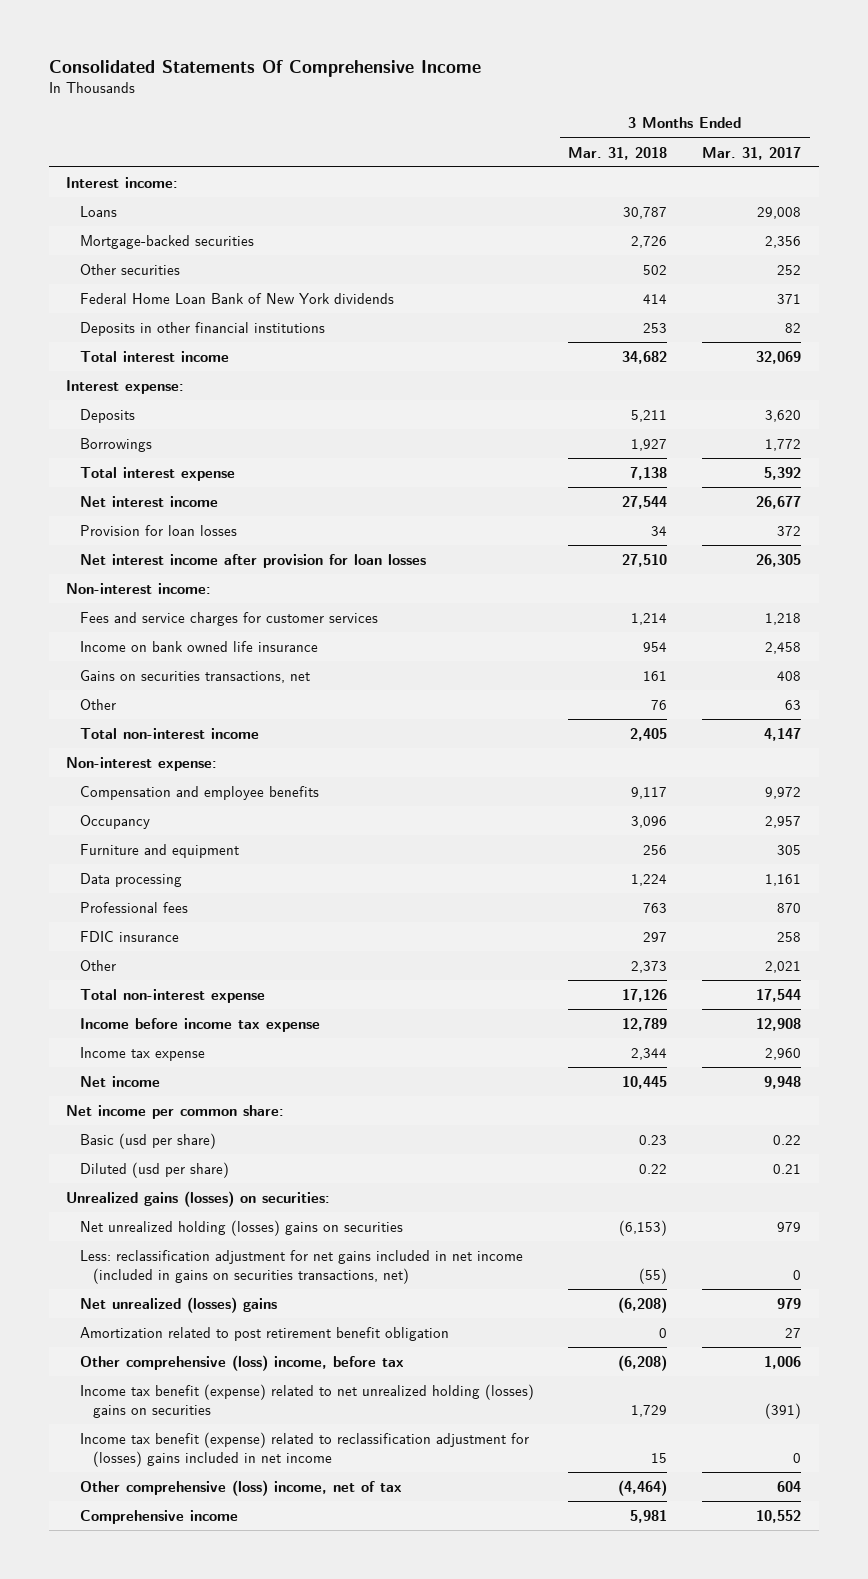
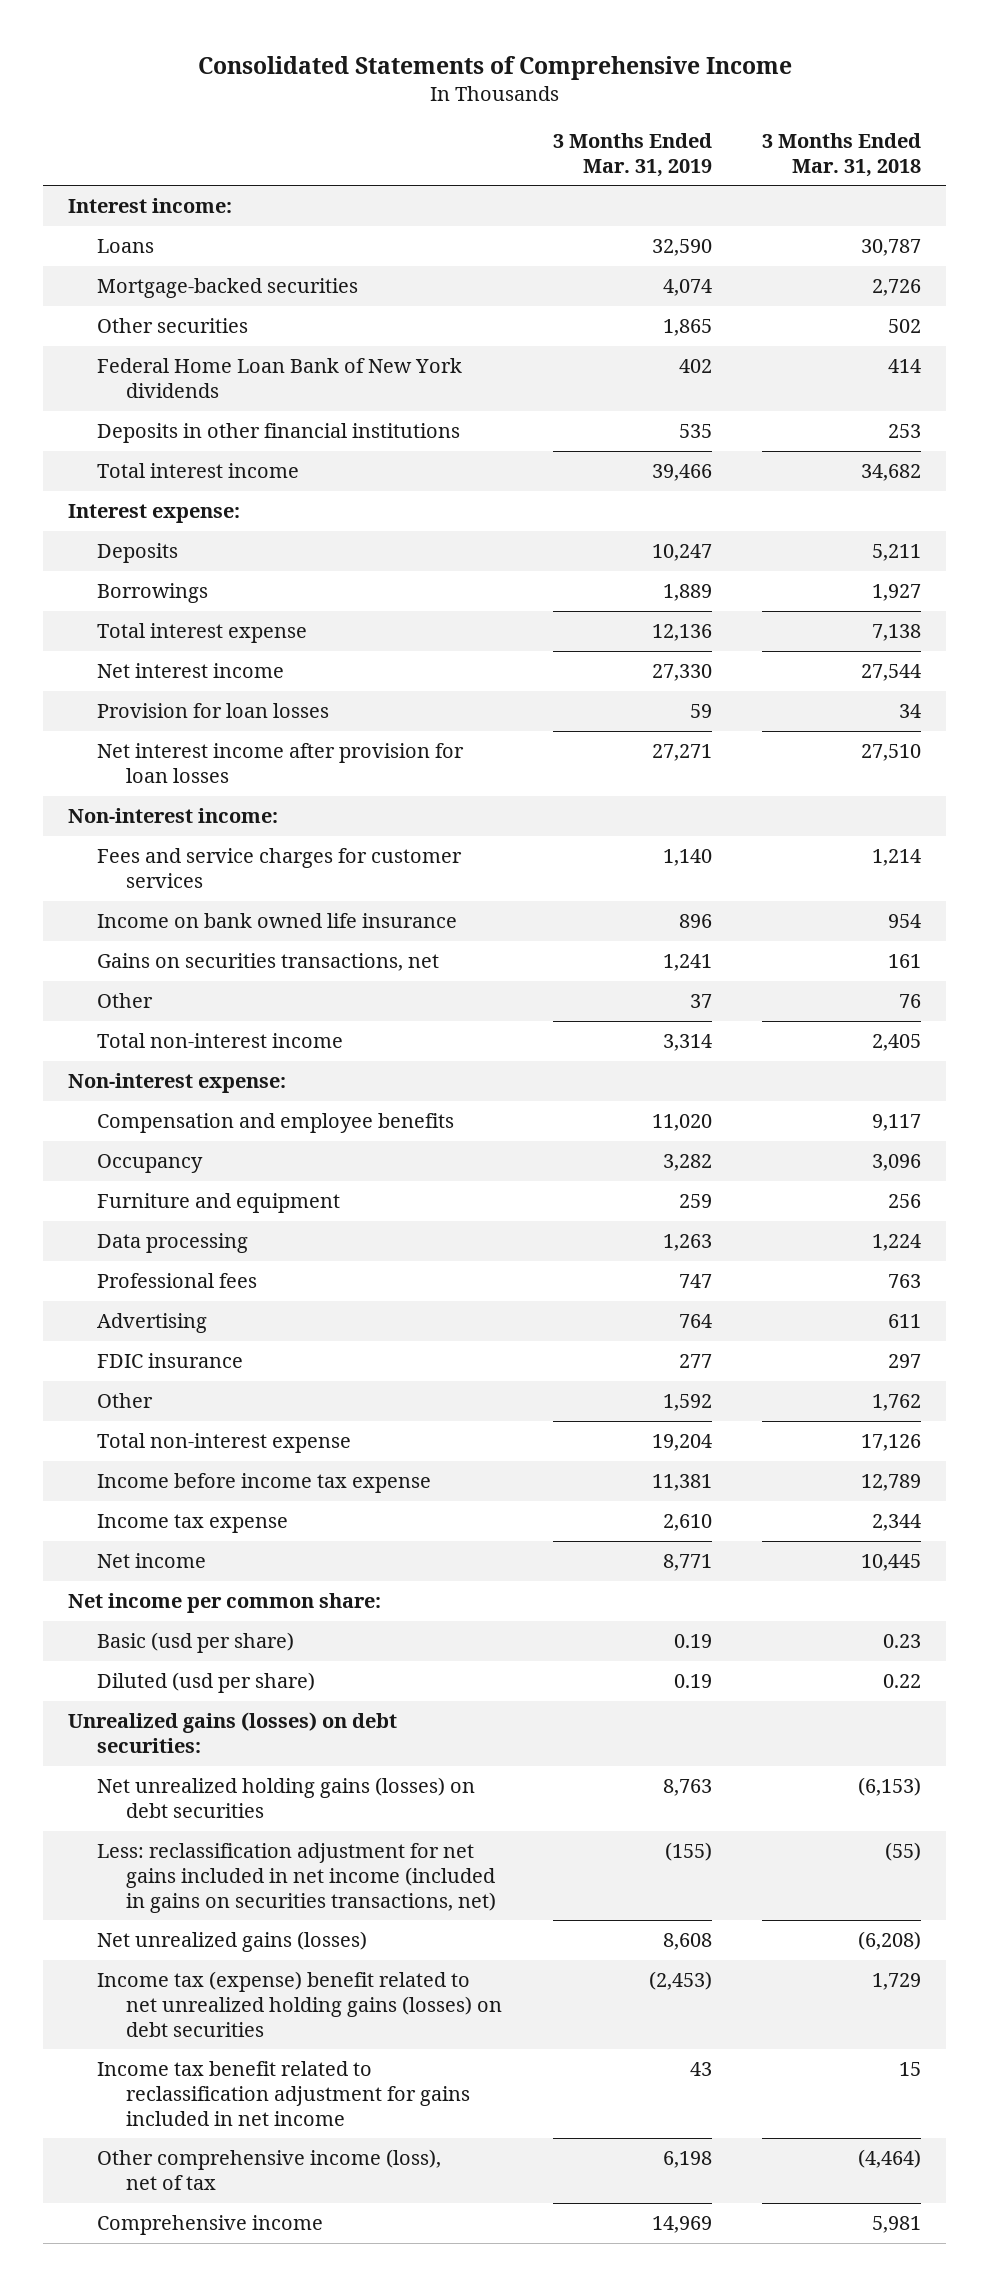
- Consolidated Statements Of Comprehensive Income
+ Consolidated Statements of Comprehensive Income
- | 3 Months Ended Mar. 31, 2018 | 3 Months Ended Mar. 31, 2017
+ | 3 Months Ended Mar. 31, 2019 | 3 Months Ended Mar. 31, 2018
+ Advertising | 764 | 611
- Other | 2,373 | 2,021
+ Other | 1,592 | 1,762
- Unrealized gains (losses) on securities:
- Net unrealized holding (losses) gains on securities | (6,153) | 979
+ Unrealized gains (losses) on debt securities:
+ Net unrealized holding gains (losses) on debt securities | 8,763 | (6,153)
- Net unrealized (losses) gains | (6,208) | 979
- Amortization related to post retirement benefit obligation | 0 | 27
- Other comprehensive (loss) income, before tax | (6,208) | 1,006
- Income tax benefit (expense) related to net unrealized holding (losses) gains on securities | 1,729 | (391)
- Income tax benefit (expense) related to reclassification adjustment for (losses) gains included in net income | 15 | 0
- Other comprehensive (loss) income, net of tax | (4,464) | 604
+ Net unrealized gains (losses) | 8,608 | (6,208)
+ Income tax (expense) benefit related to net unrealized holding gains (losses) on debt securities | (2,453) | 1,729
+ Income tax benefit related to reclassification adjustment for gains included in net income | 43 | 15
+ Other comprehensive income (loss), net of tax | 6,198 | (4,464)

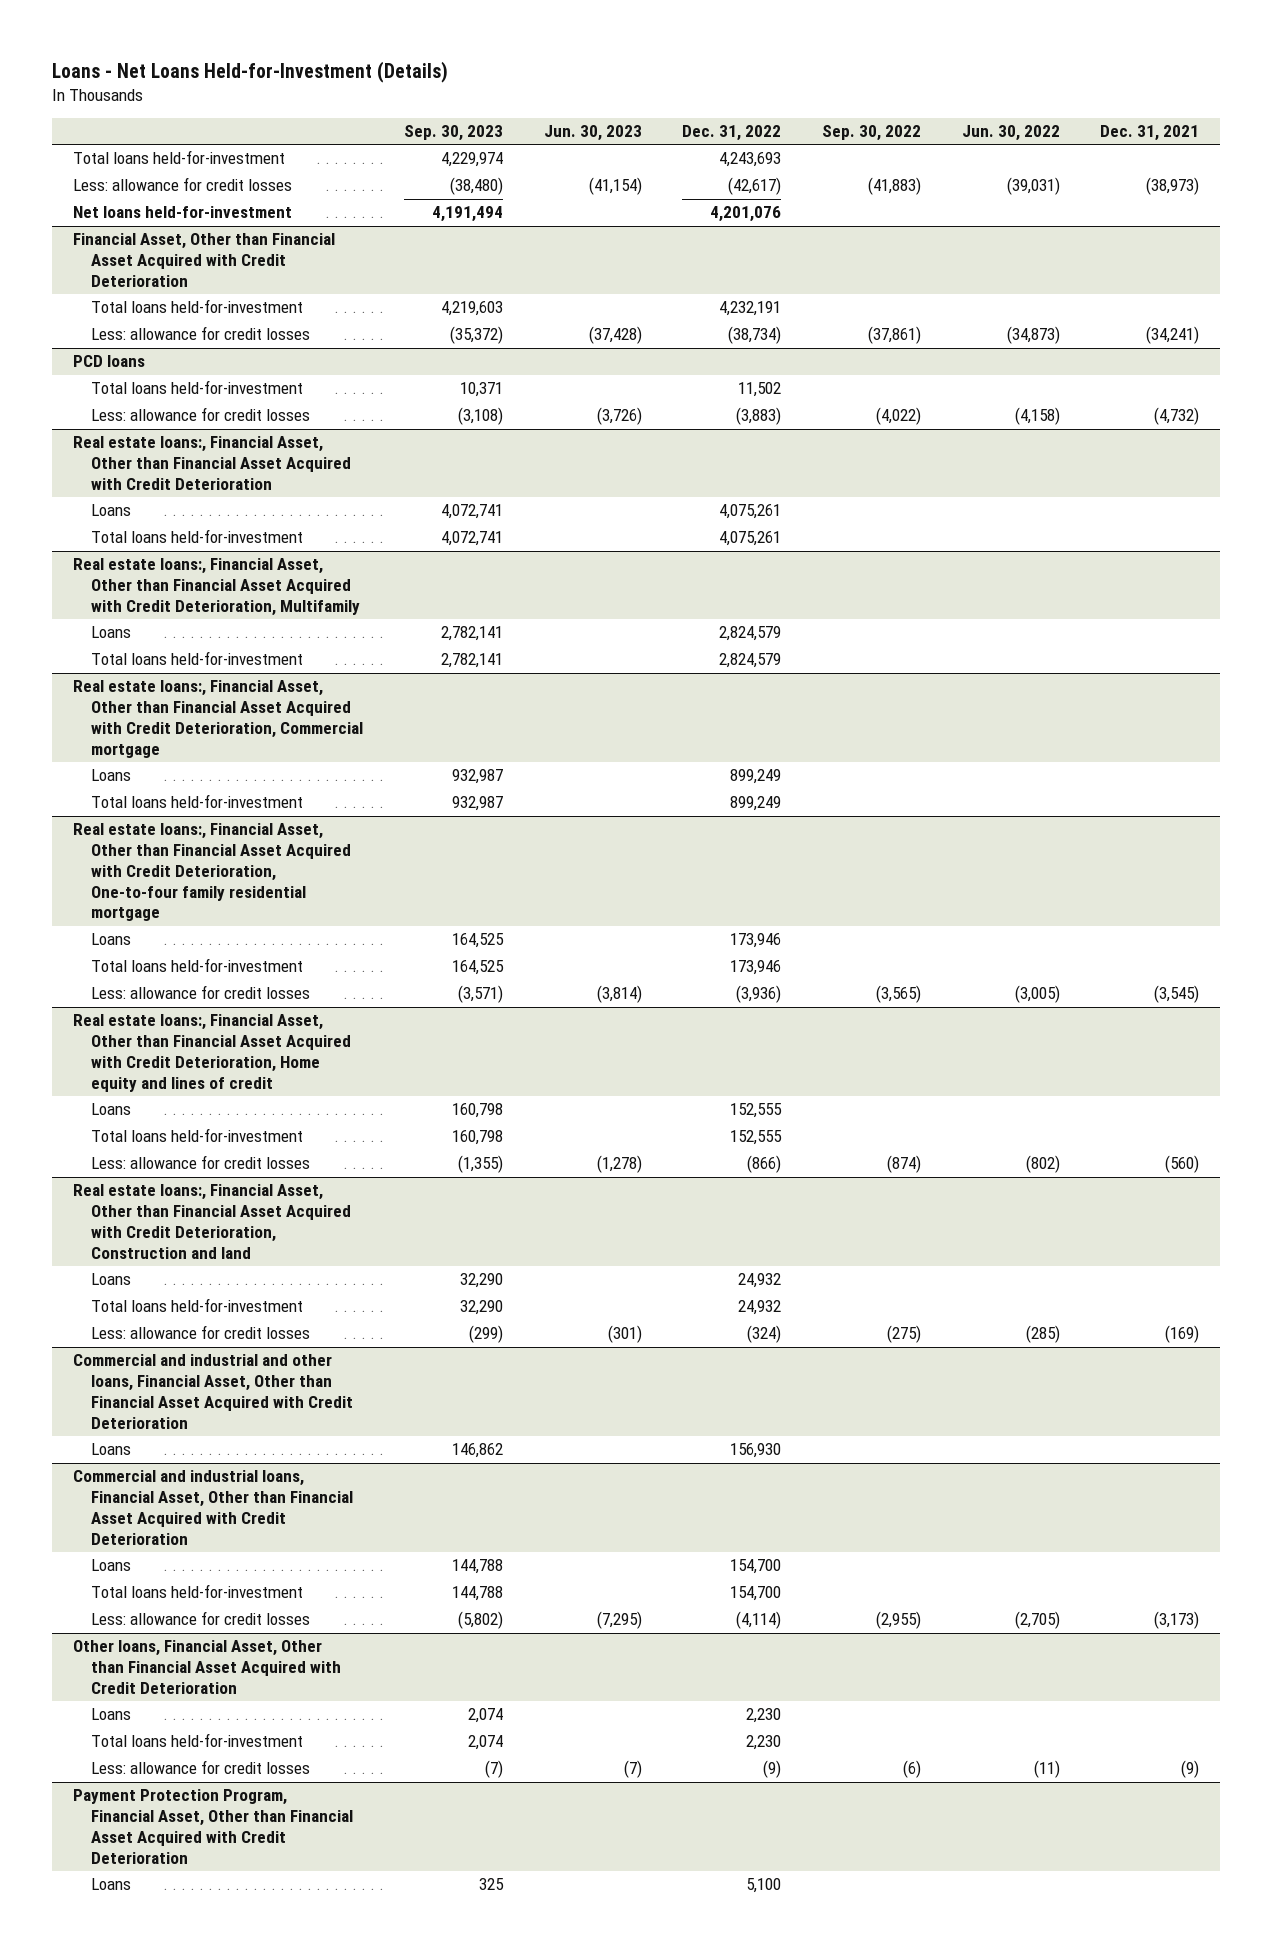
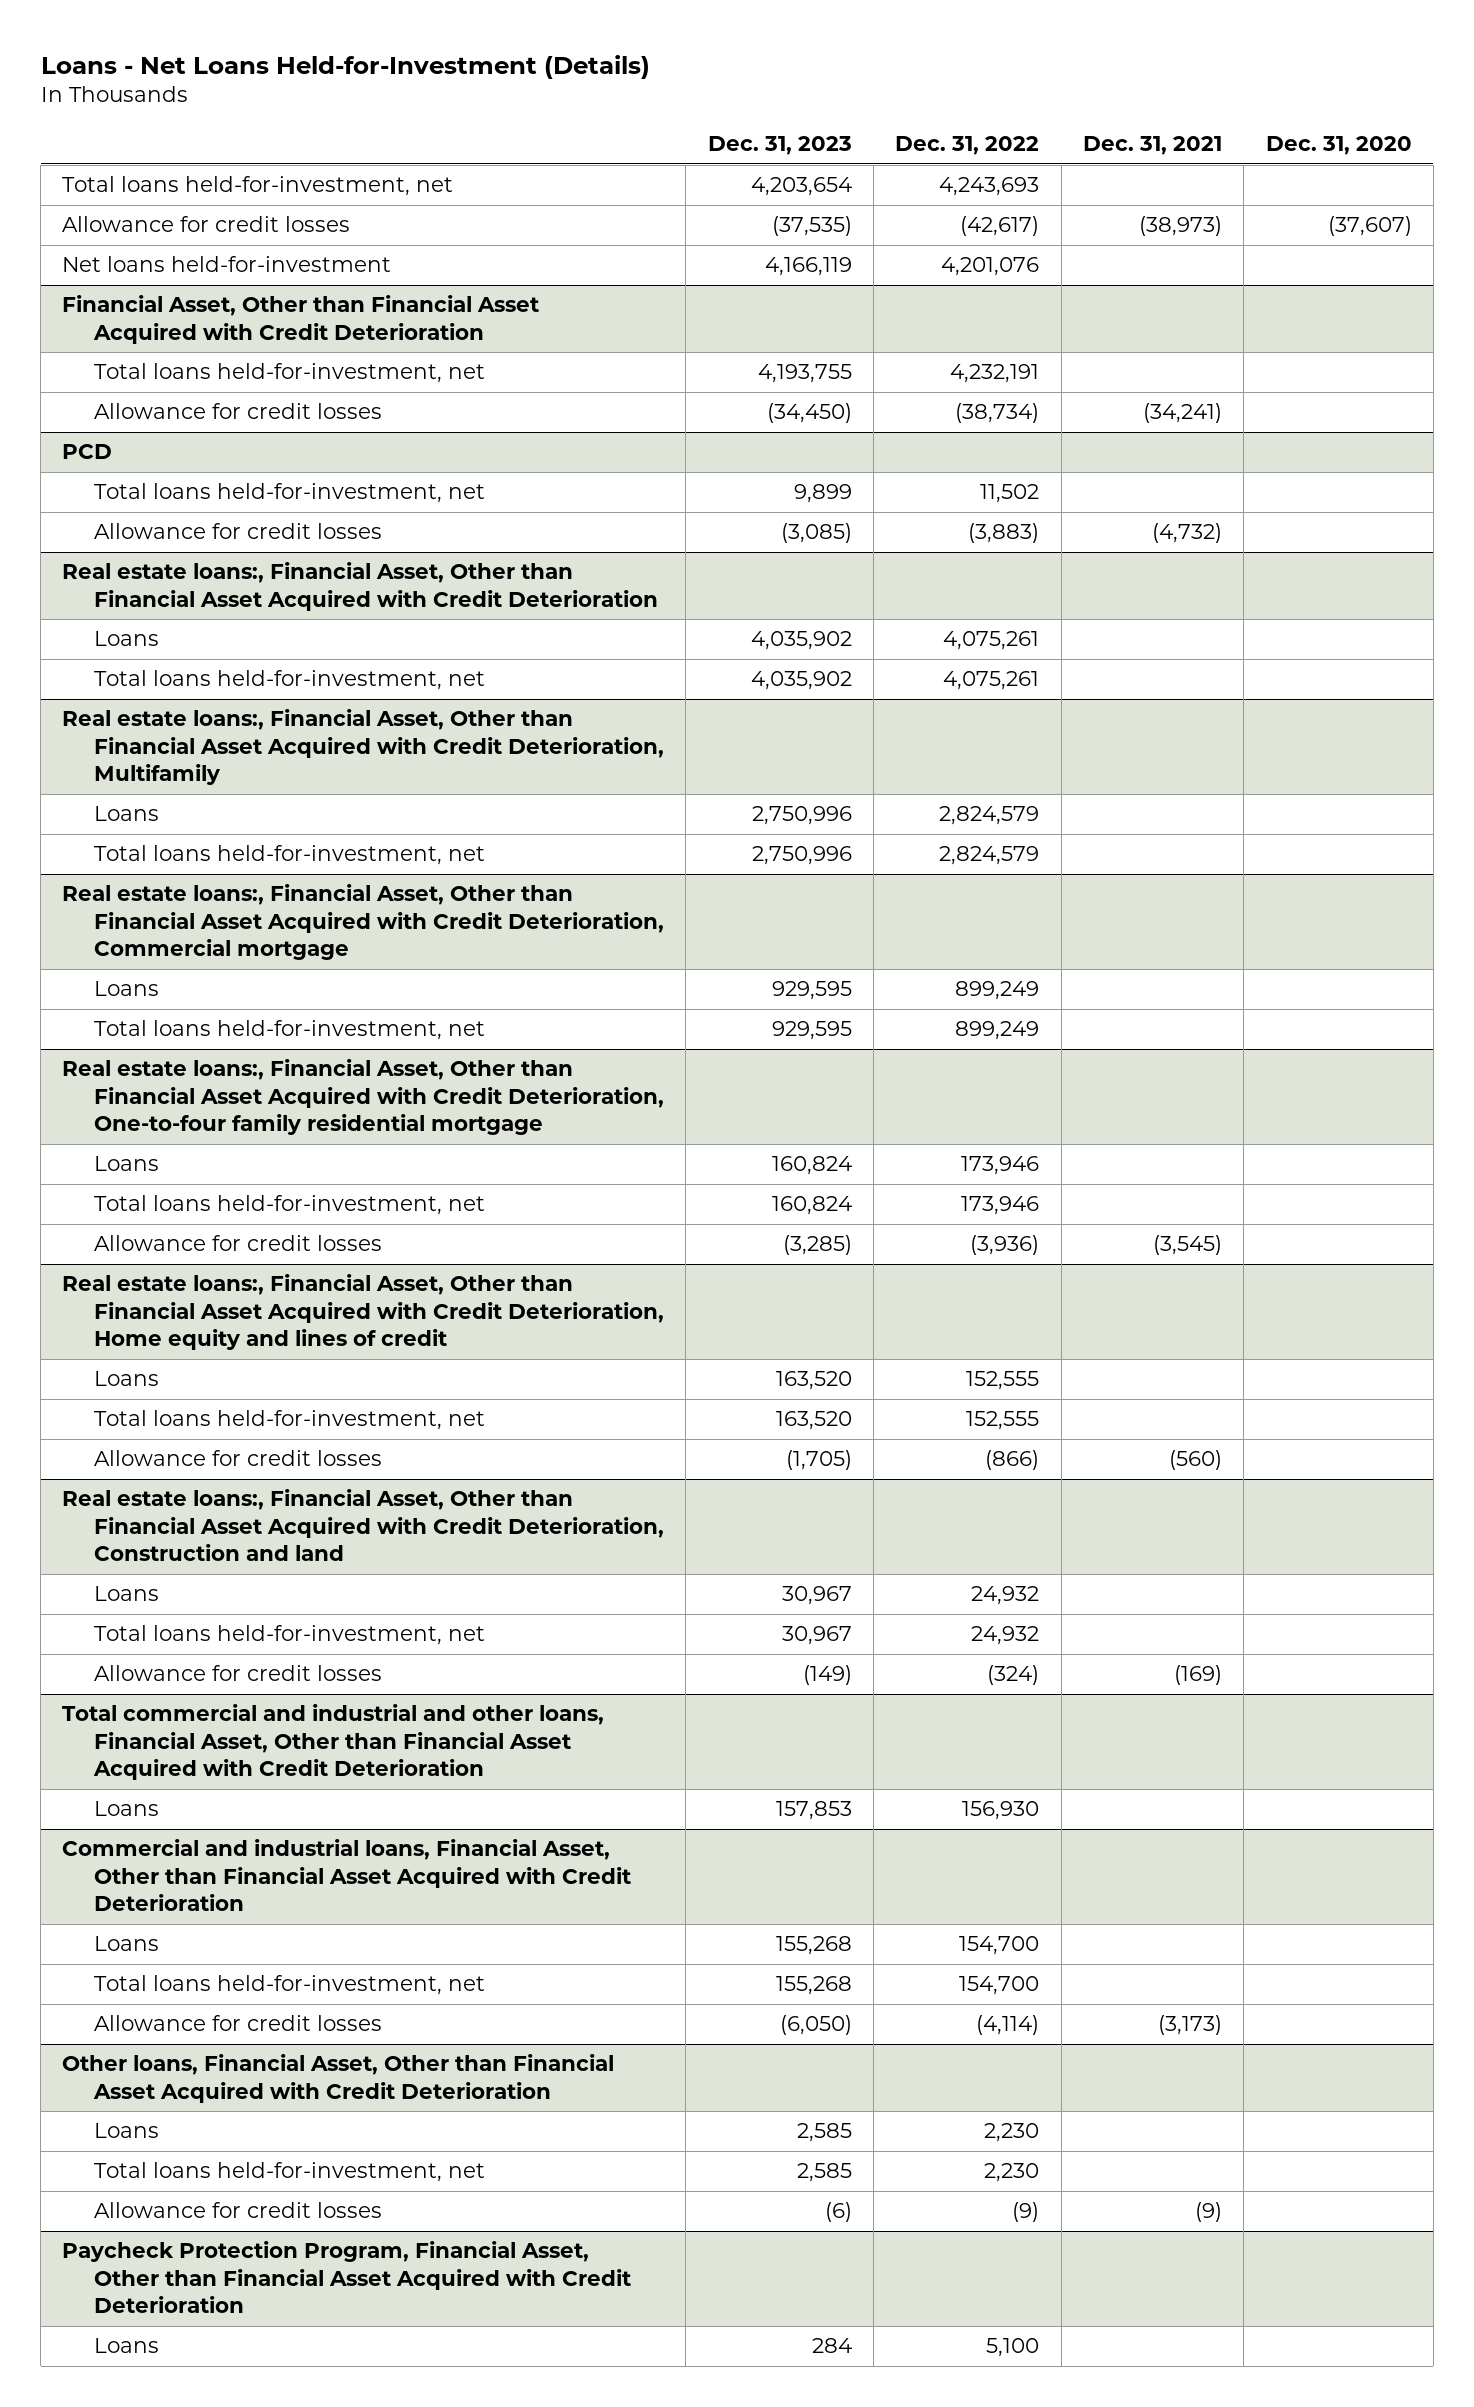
- | Sep. 30, 2023 | Jun. 30, 2023 | Dec. 31, 2022 | Sep. 30, 2022 | Jun. 30, 2022 | Dec. 31, 2021
+ | Dec. 31, 2023 | Dec. 31, 2022 | Dec. 31, 2021 | Dec. 31, 2020
- Total loans held-for-investment | 4,229,974 | | 4,243,693 | | |
- Less: allowance for credit losses | (38,480) | (41,154) | (42,617) | (41,883) | (39,031) | (38,973)
+ Total loans held-for-investment, net | 4,203,654 | 4,243,693 | |
+ Allowance for credit losses | (37,535) | (42,617) | (38,973) | (37,607)
@ Financial Asset, Other than Financial Asset Acquired with Credit Deterioration
- Total loans held-for-investment | 4,219,603 | | 4,232,191 | | |
- Less: allowance for credit losses | (35,372) | (37,428) | (38,734) | (37,861) | (34,873) | (34,241)
- PCD loans
- Total loans held-for-investment | 10,371 | | 11,502 | | |
- Less: allowance for credit losses | (3,108) | (3,726) | (3,883) | (4,022) | (4,158) | (4,732)
@ Financial Asset, Other than Financial Asset Acquired with Credit Deterioration
+ Total loans held-for-investment, net | 4,193,755 | 4,232,191 | |
+ Allowance for credit losses | (34,450) | (38,734) | (34,241) |
+ PCD
+ Total loans held-for-investment, net | 9,899 | 11,502 | |
+ Allowance for credit losses | (3,085) | (3,883) | (4,732) |
@ Real estate loans:, Financial Asset, Other than Financial Asset Acquired with Credit Deterioration
- Total loans held-for-investment | 4,072,741 | | 4,075,261 | | |
+ Total loans held-for-investment, net | 4,035,902 | 4,075,261 | |
@ Real estate loans:, Financial Asset, Other than Financial Asset Acquired with Credit Deterioration, Multifamily
- Total loans held-for-investment | 2,782,141 | | 2,824,579 | | |
+ Total loans held-for-investment, net | 2,750,996 | 2,824,579 | |
@ Real estate loans:, Financial Asset, Other than Financial Asset Acquired with Credit Deterioration, Commercial mortgage
- Total loans held-for-investment | 932,987 | | 899,249 | | |
+ Total loans held-for-investment, net | 929,595 | 899,249 | |
@ Real estate loans:, Financial Asset, Other than Financial Asset Acquired with Credit Deterioration, One-to-four family residential mortgage
- Total loans held-for-investment | 164,525 | | 173,946 | | |
- Less: allowance for credit losses | (3,571) | (3,814) | (3,936) | (3,565) | (3,005) | (3,545)
+ Total loans held-for-investment, net | 160,824 | 173,946 | |
+ Allowance for credit losses | (3,285) | (3,936) | (3,545) |
@ Real estate loans:, Financial Asset, Other than Financial Asset Acquired with Credit Deterioration, Home equity and lines of credit
- Total loans held-for-investment | 160,798 | | 152,555 | | |
- Less: allowance for credit losses | (1,355) | (1,278) | (866) | (874) | (802) | (560)
+ Total loans held-for-investment, net | 163,520 | 152,555 | |
+ Allowance for credit losses | (1,705) | (866) | (560) |
@ Real estate loans:, Financial Asset, Other than Financial Asset Acquired with Credit Deterioration, Construction and land
- Total loans held-for-investment | 32,290 | | 24,932 | | |
- Less: allowance for credit losses | (299) | (301) | (324) | (275) | (285) | (169)
- Commercial and industrial and other loans, Financial Asset, Other than Financial Asset Acquired with Credit Deterioration
@ Real estate loans:, Financial Asset, Other than Financial Asset Acquired with Credit Deterioration, Construction and land
+ Total loans held-for-investment, net | 30,967 | 24,932 | |
+ Allowance for credit losses | (149) | (324) | (169) |
+ Total commercial and industrial and other loans, Financial Asset, Other than Financial Asset Acquired with Credit Deterioration
@ Commercial and industrial loans, Financial Asset, Other than Financial Asset Acquired with Credit Deterioration
- Total loans held-for-investment | 144,788 | | 154,700 | | |
- Less: allowance for credit losses | (5,802) | (7,295) | (4,114) | (2,955) | (2,705) | (3,173)
+ Total loans held-for-investment, net | 155,268 | 154,700 | |
+ Allowance for credit losses | (6,050) | (4,114) | (3,173) |
@ Other loans, Financial Asset, Other than Financial Asset Acquired with Credit Deterioration
- Total loans held-for-investment | 2,074 | | 2,230 | | |
- Less: allowance for credit losses | (7) | (7) | (9) | (6) | (11) | (9)
- Payment Protection Program, Financial Asset, Other than Financial Asset Acquired with Credit Deterioration
@ Other loans, Financial Asset, Other than Financial Asset Acquired with Credit Deterioration
+ Total loans held-for-investment, net | 2,585 | 2,230 | |
+ Allowance for credit losses | (6) | (9) | (9) |
+ Paycheck Protection Program, Financial Asset, Other than Financial Asset Acquired with Credit Deterioration

